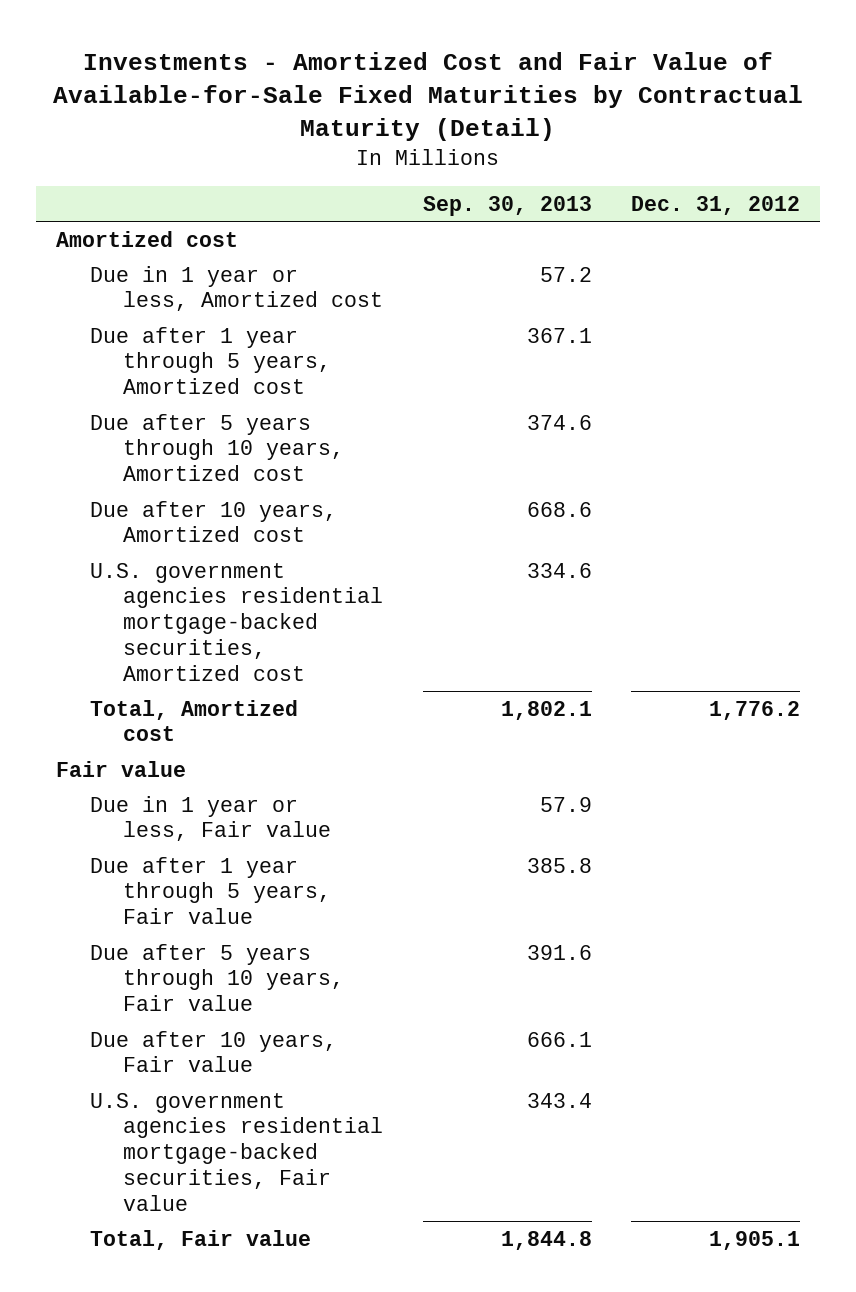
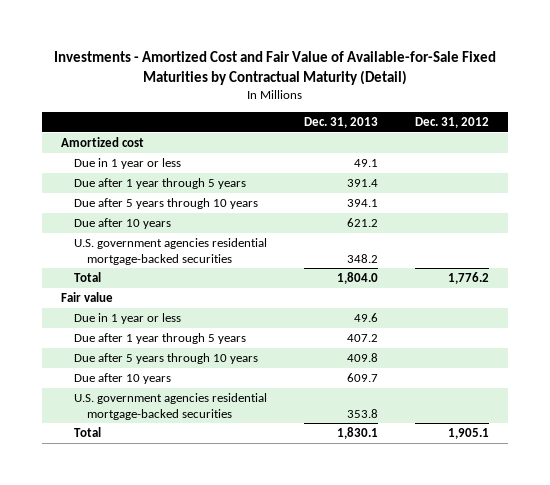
- | Sep. 30, 2013 | Dec. 31, 2012
+ | Dec. 31, 2013 | Dec. 31, 2012
- Due in 1 year or less, Amortized cost | 57.2 |
- Due after 1 year through 5 years, Amortized cost | 367.1 |
- Due after 5 years through 10 years, Amortized cost | 374.6 |
- Due after 10 years, Amortized cost | 668.6 |
- U.S. government agencies residential mortgage-backed securities, Amortized cost | 334.6 |
- Total, Amortized cost | 1,802.1 | 1,776.2
+ Due in 1 year or less | 49.1 |
+ Due after 1 year through 5 years | 391.4 |
+ Due after 5 years through 10 years | 394.1 |
+ Due after 10 years | 621.2 |
+ U.S. government agencies residential mortgage-backed securities | 348.2 |
+ Total | 1,804.0 | 1,776.2
- Due in 1 year or less, Fair value | 57.9 |
- Due after 1 year through 5 years, Fair value | 385.8 |
- Due after 5 years through 10 years, Fair value | 391.6 |
- Due after 10 years, Fair value | 666.1 |
- U.S. government agencies residential mortgage-backed securities, Fair value | 343.4 |
- Total, Fair value | 1,844.8 | 1,905.1
+ Due in 1 year or less | 49.6 |
+ Due after 1 year through 5 years | 407.2 |
+ Due after 5 years through 10 years | 409.8 |
+ Due after 10 years | 609.7 |
+ U.S. government agencies residential mortgage-backed securities | 353.8 |
+ Total | 1,830.1 | 1,905.1

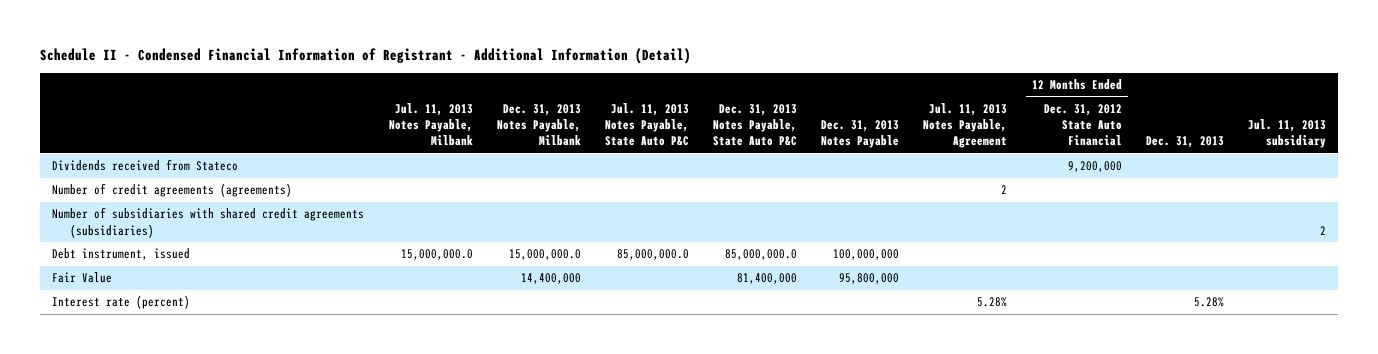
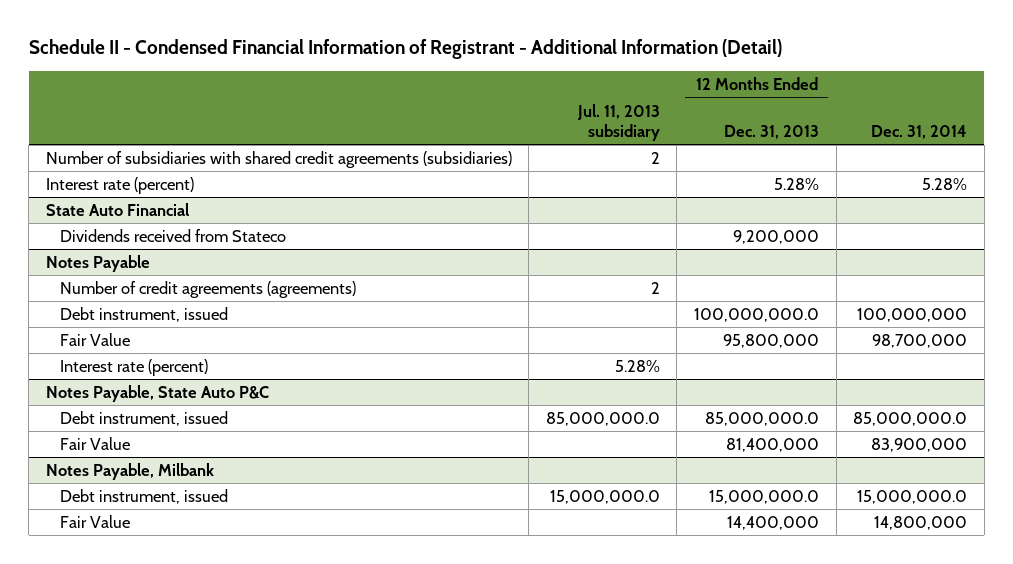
- | Jul. 11, 2013 Notes Payable, Milbank | Dec. 31, 2013 Notes Payable, Milbank | Jul. 11, 2013 Notes Payable, State Auto P&C | Dec. 31, 2013 Notes Payable, State Auto P&C | Dec. 31, 2013 Notes Payable | Jul. 11, 2013 Notes Payable, Agreement | 12 Months Ended Dec. 31, 2012 State Auto Financial | Dec. 31, 2013 | Jul. 11, 2013 subsidiary
+ | Jul. 11, 2013 subsidiary | 12 Months Ended Dec. 31, 2013 | Dec. 31, 2014
- Dividends received from Stateco | | | | | | | 9,200,000 | |
- Number of credit agreements (agreements) | | | | | | 2 | | |
- Debt instrument, issued | 15,000,000.0 | 15,000,000.0 | 85,000,000.0 | 85,000,000.0 | 100,000,000 | | | |
- Fair Value | | 14,400,000 | | 81,400,000 | 95,800,000 | | | |
+ State Auto Financial
+ Dividends received from Stateco | | 9,200,000 |
+ Notes Payable
+ Number of credit agreements (agreements) | 2 | |
+ Debt instrument, issued | | 100,000,000.0 | 100,000,000
+ Fair Value | | 95,800,000 | 98,700,000
+ Interest rate (percent) | 5.28% | |
+ Notes Payable, State Auto P&C
+ Debt instrument, issued | 85,000,000.0 | 85,000,000.0 | 85,000,000.0
+ Fair Value | | 81,400,000 | 83,900,000
+ Notes Payable, Milbank
+ Debt instrument, issued | 15,000,000.0 | 15,000,000.0 | 15,000,000.0
+ Fair Value | | 14,400,000 | 14,800,000

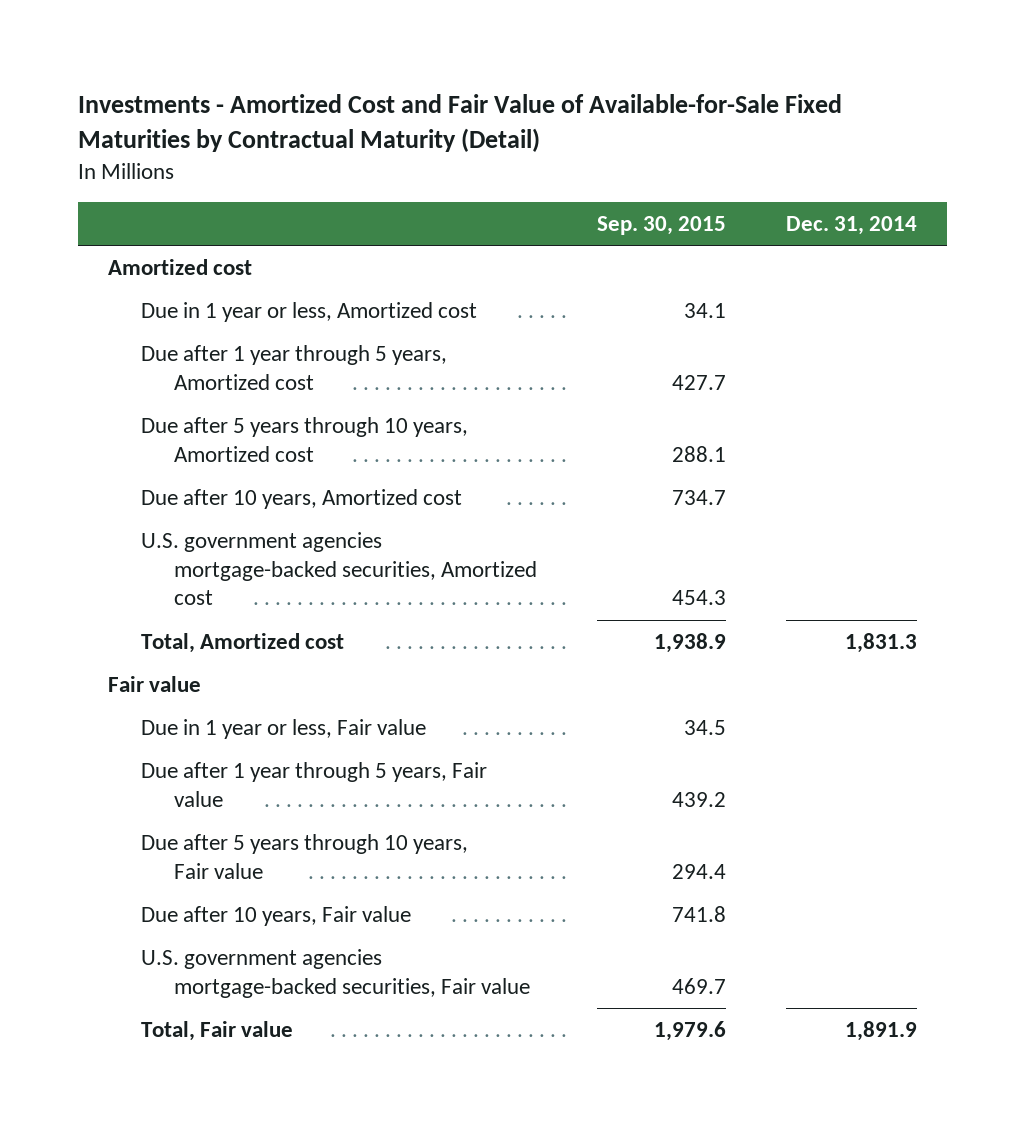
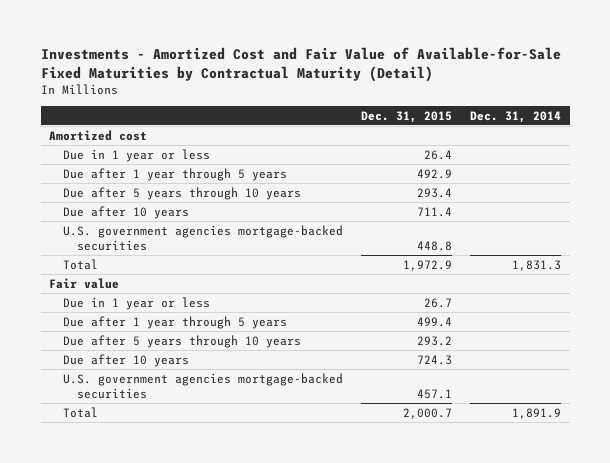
- | Sep. 30, 2015 | Dec. 31, 2014
+ | Dec. 31, 2015 | Dec. 31, 2014
- Due in 1 year or less, Amortized cost | 34.1 |
- Due after 1 year through 5 years, Amortized cost | 427.7 |
- Due after 5 years through 10 years, Amortized cost | 288.1 |
- Due after 10 years, Amortized cost | 734.7 |
- U.S. government agencies mortgage-backed securities, Amortized cost | 454.3 |
- Total, Amortized cost | 1,938.9 | 1,831.3
+ Due in 1 year or less | 26.4 |
+ Due after 1 year through 5 years | 492.9 |
+ Due after 5 years through 10 years | 293.4 |
+ Due after 10 years | 711.4 |
+ U.S. government agencies mortgage-backed securities | 448.8 |
+ Total | 1,972.9 | 1,831.3
- Due in 1 year or less, Fair value | 34.5 |
- Due after 1 year through 5 years, Fair value | 439.2 |
- Due after 5 years through 10 years, Fair value | 294.4 |
- Due after 10 years, Fair value | 741.8 |
- U.S. government agencies mortgage-backed securities, Fair value | 469.7 |
- Total, Fair value | 1,979.6 | 1,891.9
+ Due in 1 year or less | 26.7 |
+ Due after 1 year through 5 years | 499.4 |
+ Due after 5 years through 10 years | 293.2 |
+ Due after 10 years | 724.3 |
+ U.S. government agencies mortgage-backed securities | 457.1 |
+ Total | 2,000.7 | 1,891.9

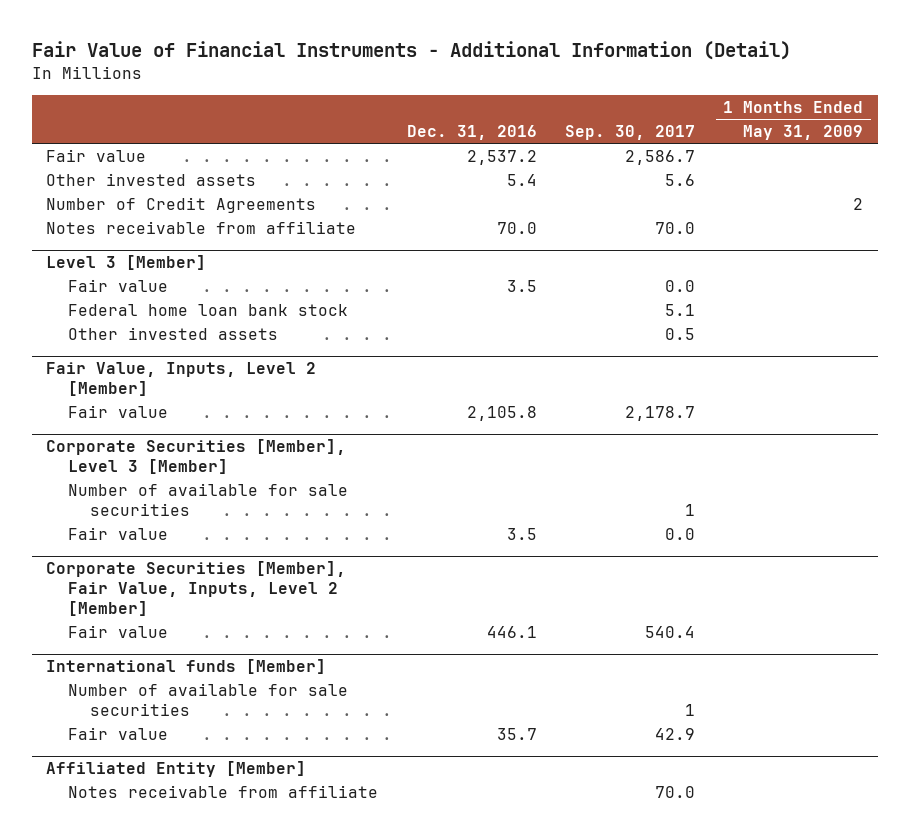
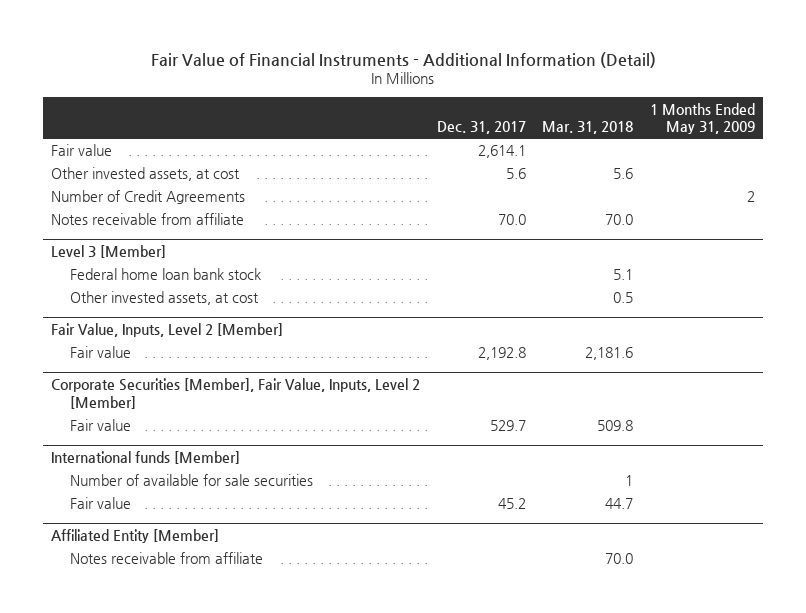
- | Dec. 31, 2016 | Sep. 30, 2017 | 1 Months Ended May 31, 2009
+ | Dec. 31, 2017 | Mar. 31, 2018 | 1 Months Ended May 31, 2009
- Other invested assets | 5.4 | 5.6 |
+ Other invested assets, at cost | 5.6 | 5.6 |
@ Level 3 [Member]
- Fair value | 3.5 | 0.0 |
- Other invested assets | | 0.5 |
+ Other invested assets, at cost | | 0.5 |
- Corporate Securities [Member], Level 3 [Member]
- Number of available for sale securities | | 1 |
- Fair value | 3.5 | 0.0 |

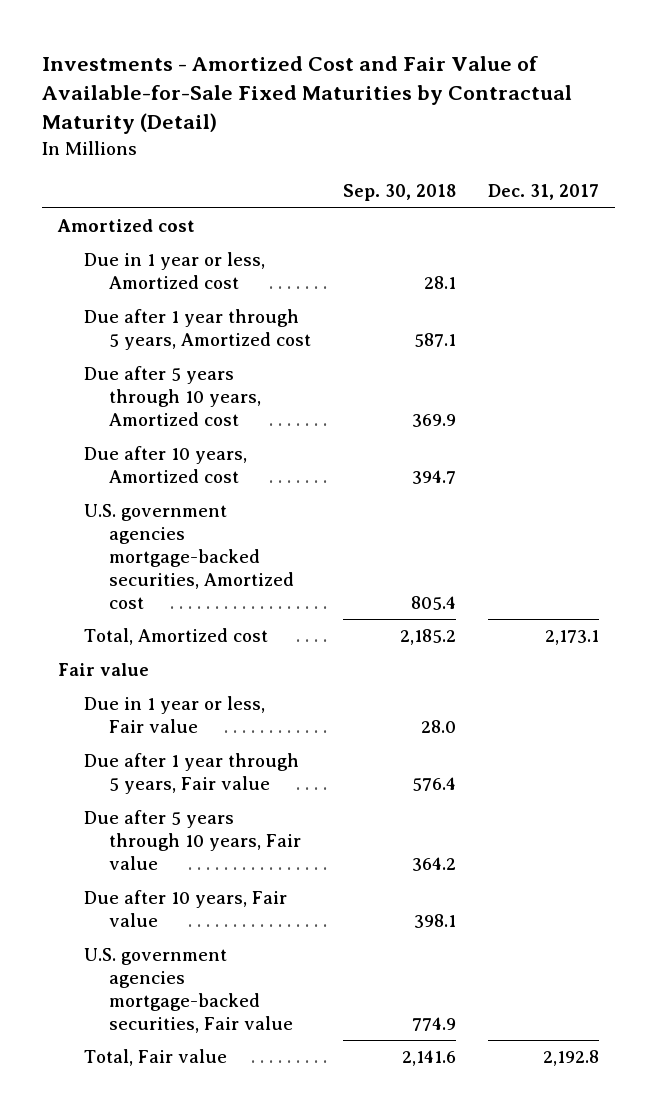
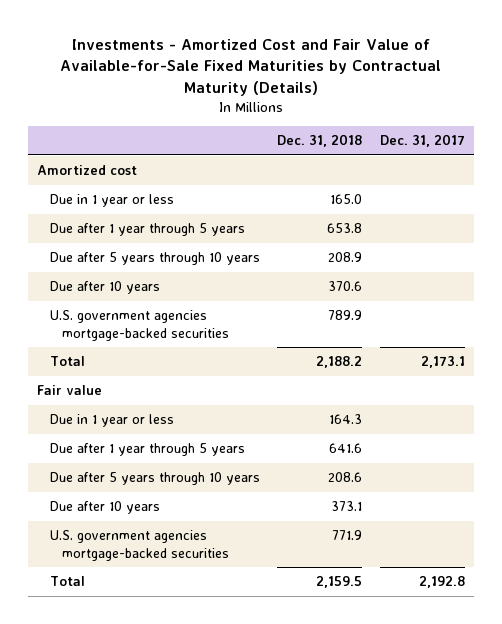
- Investments - Amortized Cost and Fair Value of Available-for-Sale Fixed Maturities by Contractual Maturity (Detail)
+ Investments - Amortized Cost and Fair Value of Available-for-Sale Fixed Maturities by Contractual Maturity (Details)
- | Sep. 30, 2018 | Dec. 31, 2017
+ | Dec. 31, 2018 | Dec. 31, 2017
- Due in 1 year or less, Amortized cost | 28.1 |
- Due after 1 year through 5 years, Amortized cost | 587.1 |
- Due after 5 years through 10 years, Amortized cost | 369.9 |
- Due after 10 years, Amortized cost | 394.7 |
- U.S. government agencies mortgage-backed securities, Amortized cost | 805.4 |
- Total, Amortized cost | 2,185.2 | 2,173.1
+ Due in 1 year or less | 165.0 |
+ Due after 1 year through 5 years | 653.8 |
+ Due after 5 years through 10 years | 208.9 |
+ Due after 10 years | 370.6 |
+ U.S. government agencies mortgage-backed securities | 789.9 |
+ Total | 2,188.2 | 2,173.1
- Due in 1 year or less, Fair value | 28.0 |
- Due after 1 year through 5 years, Fair value | 576.4 |
- Due after 5 years through 10 years, Fair value | 364.2 |
- Due after 10 years, Fair value | 398.1 |
- U.S. government agencies mortgage-backed securities, Fair value | 774.9 |
- Total, Fair value | 2,141.6 | 2,192.8
+ Due in 1 year or less | 164.3 |
+ Due after 1 year through 5 years | 641.6 |
+ Due after 5 years through 10 years | 208.6 |
+ Due after 10 years | 373.1 |
+ U.S. government agencies mortgage-backed securities | 771.9 |
+ Total | 2,159.5 | 2,192.8

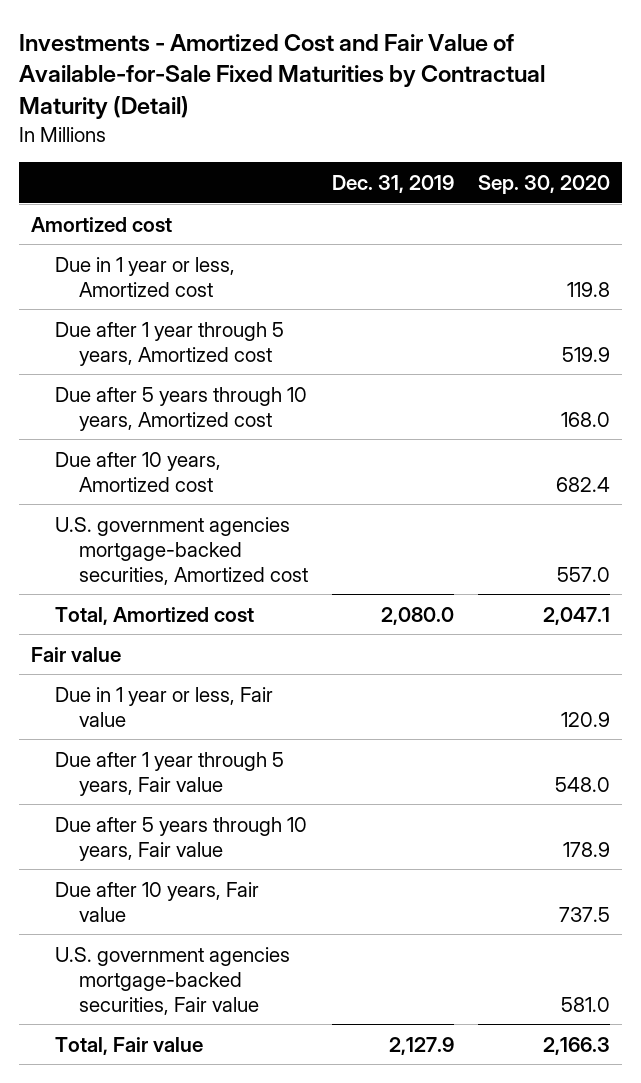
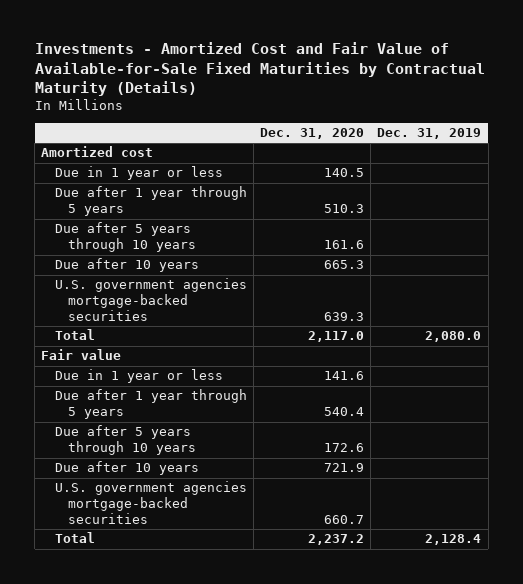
- Investments - Amortized Cost and Fair Value of Available-for-Sale Fixed Maturities by Contractual Maturity (Detail)
+ Investments - Amortized Cost and Fair Value of Available-for-Sale Fixed Maturities by Contractual Maturity (Details)
- | Dec. 31, 2019 | Sep. 30, 2020
+ | Dec. 31, 2020 | Dec. 31, 2019
- Due in 1 year or less, Amortized cost | | 119.8
- Due after 1 year through 5 years, Amortized cost | | 519.9
- Due after 5 years through 10 years, Amortized cost | | 168.0
- Due after 10 years, Amortized cost | | 682.4
- U.S. government agencies mortgage-backed securities, Amortized cost | | 557.0
- Total, Amortized cost | 2,080.0 | 2,047.1
+ Due in 1 year or less | 140.5 |
+ Due after 1 year through 5 years | 510.3 |
+ Due after 5 years through 10 years | 161.6 |
+ Due after 10 years | 665.3 |
+ U.S. government agencies mortgage-backed securities | 639.3 |
+ Total | 2,117.0 | 2,080.0
- Due in 1 year or less, Fair value | | 120.9
- Due after 1 year through 5 years, Fair value | | 548.0
- Due after 5 years through 10 years, Fair value | | 178.9
- Due after 10 years, Fair value | | 737.5
- U.S. government agencies mortgage-backed securities, Fair value | | 581.0
- Total, Fair value | 2,127.9 | 2,166.3
+ Due in 1 year or less | 141.6 |
+ Due after 1 year through 5 years | 540.4 |
+ Due after 5 years through 10 years | 172.6 |
+ Due after 10 years | 721.9 |
+ U.S. government agencies mortgage-backed securities | 660.7 |
+ Total | 2,237.2 | 2,128.4

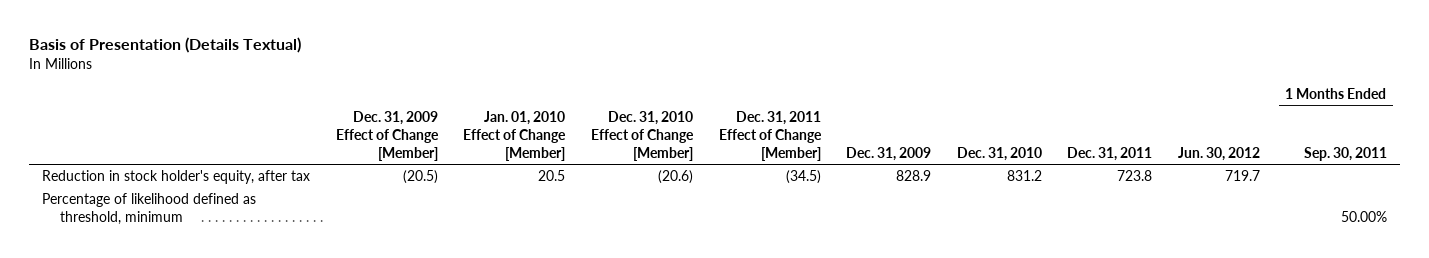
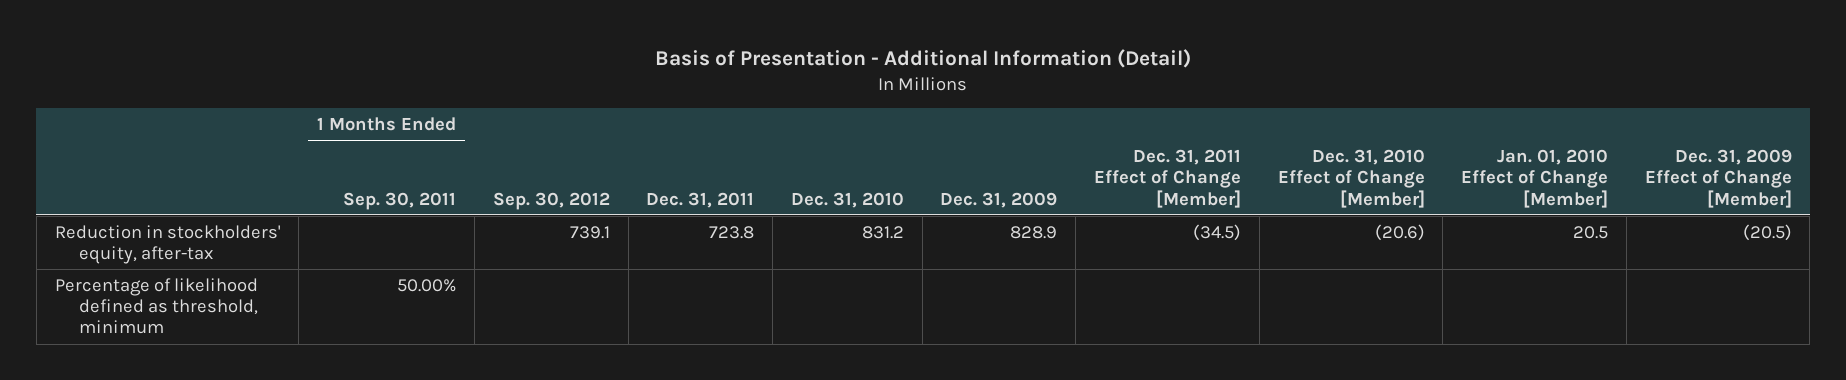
- Basis of Presentation (Details Textual)
+ Basis of Presentation - Additional Information (Detail)
- | Dec. 31, 2009 Effect of Change [Member] | Jan. 01, 2010 Effect of Change [Member] | Dec. 31, 2010 Effect of Change [Member] | Dec. 31, 2011 Effect of Change [Member] | Dec. 31, 2009 | Dec. 31, 2010 | Dec. 31, 2011 | Jun. 30, 2012 | 1 Months Ended Sep. 30, 2011
+ | 1 Months Ended Sep. 30, 2011 | Sep. 30, 2012 | Dec. 31, 2011 | Dec. 31, 2010 | Dec. 31, 2009 | Dec. 31, 2011 Effect of Change [Member] | Dec. 31, 2010 Effect of Change [Member] | Jan. 01, 2010 Effect of Change [Member] | Dec. 31, 2009 Effect of Change [Member]
- Reduction in stock holder's equity, after tax | (20.5) | 20.5 | (20.6) | (34.5) | 828.9 | 831.2 | 723.8 | 719.7 |
+ Reduction in stockholders' equity, after-tax | | 739.1 | 723.8 | 831.2 | 828.9 | (34.5) | (20.6) | 20.5 | (20.5)

